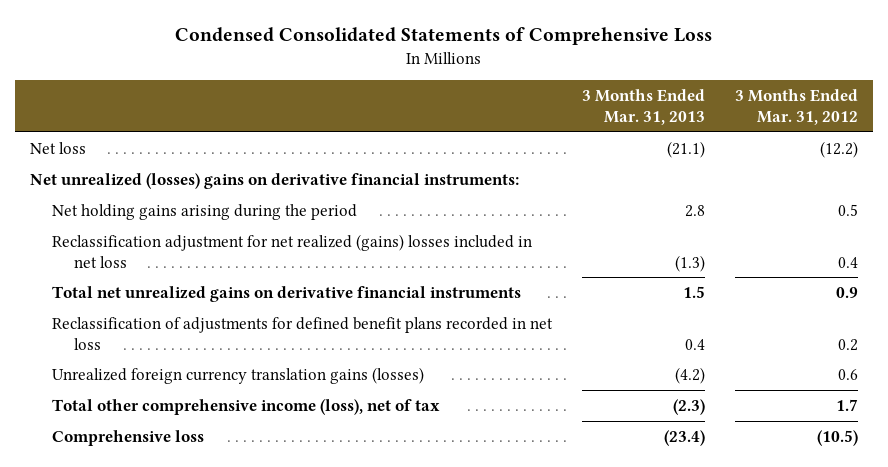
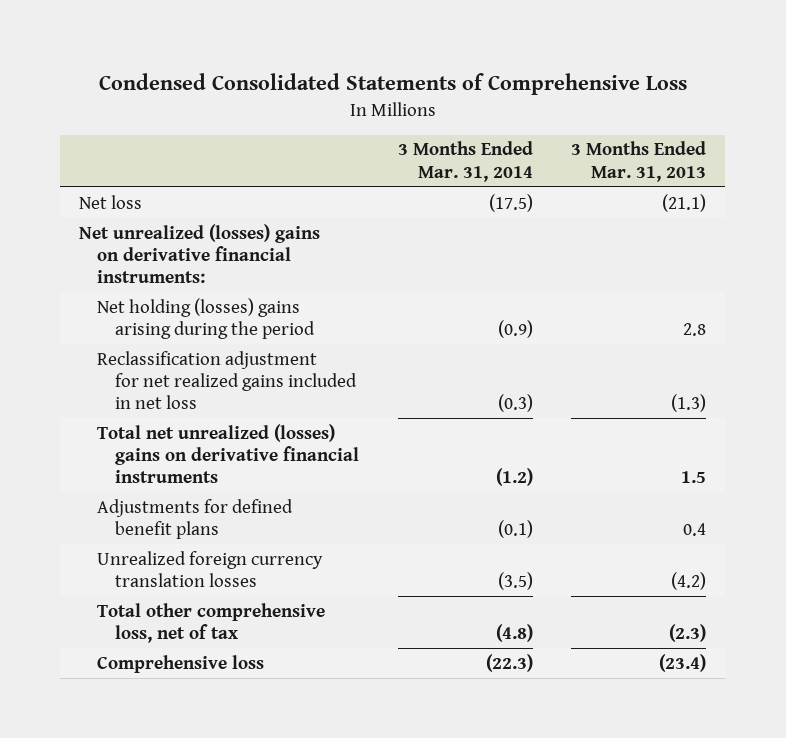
- | 3 Months Ended Mar. 31, 2013 | 3 Months Ended Mar. 31, 2012
+ | 3 Months Ended Mar. 31, 2014 | 3 Months Ended Mar. 31, 2013
- Net holding gains arising during the period | 2.8 | 0.5
- Reclassification adjustment for net realized (gains) losses included in net loss | (1.3) | 0.4
- Total net unrealized gains on derivative financial instruments | 1.5 | 0.9
- Reclassification of adjustments for defined benefit plans recorded in net loss | 0.4 | 0.2
- Unrealized foreign currency translation gains (losses) | (4.2) | 0.6
- Total other comprehensive income (loss), net of tax | (2.3) | 1.7
+ Net holding (losses) gains arising during the period | (0.9) | 2.8
+ Reclassification adjustment for net realized gains included in net loss | (0.3) | (1.3)
+ Total net unrealized (losses) gains on derivative financial instruments | (1.2) | 1.5
+ Adjustments for defined benefit plans | (0.1) | 0.4
+ Unrealized foreign currency translation losses | (3.5) | (4.2)
+ Total other comprehensive loss, net of tax | (4.8) | (2.3)

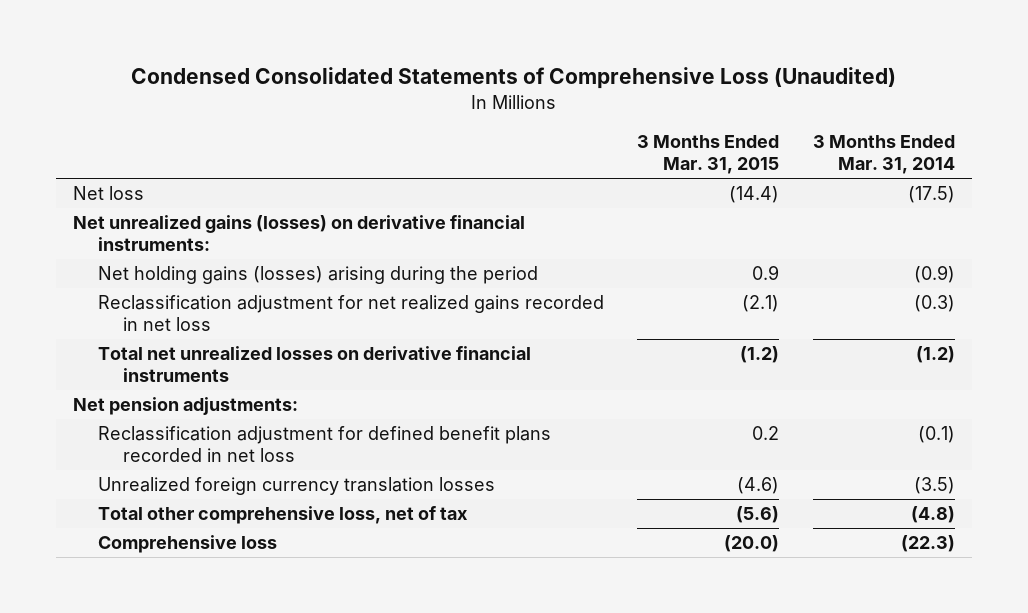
- Condensed Consolidated Statements of Comprehensive Loss
+ Condensed Consolidated Statements of Comprehensive Loss (Unaudited)
- | 3 Months Ended Mar. 31, 2014 | 3 Months Ended Mar. 31, 2013
+ | 3 Months Ended Mar. 31, 2015 | 3 Months Ended Mar. 31, 2014
- Net unrealized (losses) gains on derivative financial instruments:
- Net holding (losses) gains arising during the period | (0.9) | 2.8
- Reclassification adjustment for net realized gains included in net loss | (0.3) | (1.3)
- Total net unrealized (losses) gains on derivative financial instruments | (1.2) | 1.5
- Adjustments for defined benefit plans | (0.1) | 0.4
+ Net unrealized gains (losses) on derivative financial instruments:
+ Net holding gains (losses) arising during the period | 0.9 | (0.9)
+ Reclassification adjustment for net realized gains recorded in net loss | (2.1) | (0.3)
+ Total net unrealized losses on derivative financial instruments | (1.2) | (1.2)
+ Net pension adjustments:
+ Reclassification adjustment for defined benefit plans recorded in net loss | 0.2 | (0.1)

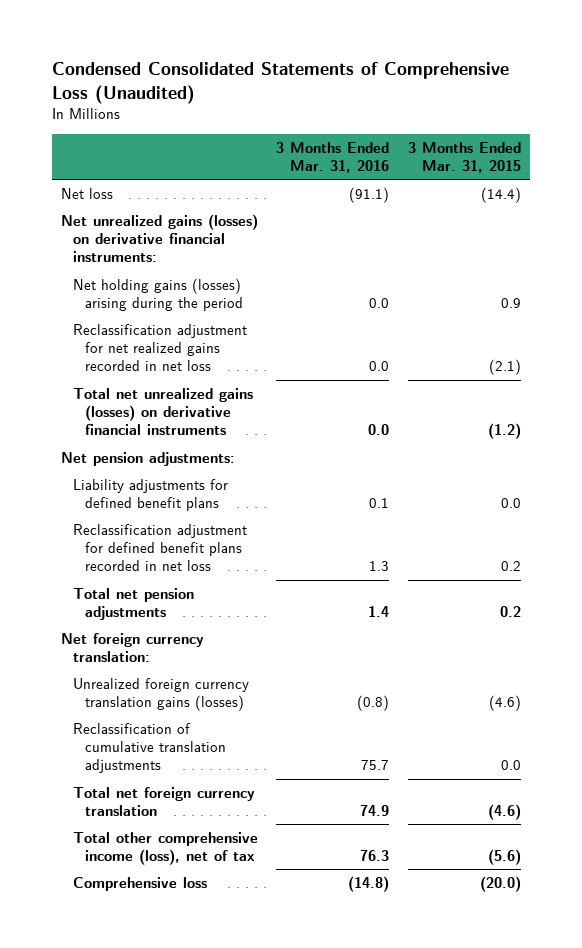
- | 3 Months Ended Mar. 31, 2015 | 3 Months Ended Mar. 31, 2014
+ | 3 Months Ended Mar. 31, 2016 | 3 Months Ended Mar. 31, 2015
- Total net unrealized losses on derivative financial instruments | (1.2) | (1.2)
+ Total net unrealized gains (losses) on derivative financial instruments | 0.0 | (1.2)
+ Liability adjustments for defined benefit plans | 0.1 | 0.0
- Unrealized foreign currency translation losses | (4.6) | (3.5)
- Total other comprehensive loss, net of tax | (5.6) | (4.8)
+ Total net pension adjustments | 1.4 | 0.2
+ Net foreign currency translation:
+ Unrealized foreign currency translation gains (losses) | (0.8) | (4.6)
+ Reclassification of cumulative translation adjustments | 75.7 | 0.0
+ Total net foreign currency translation | 74.9 | (4.6)
+ Total other comprehensive income (loss), net of tax | 76.3 | (5.6)

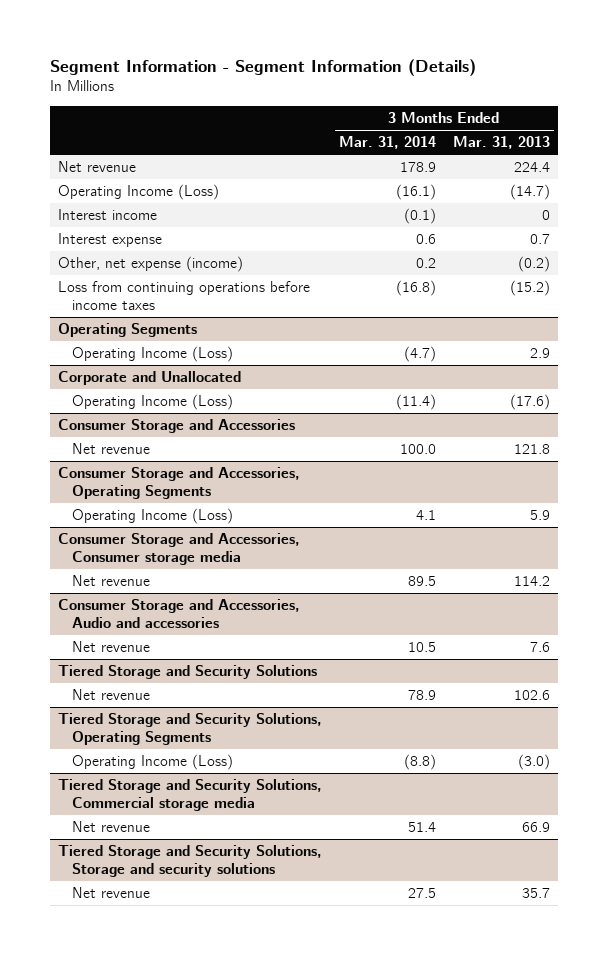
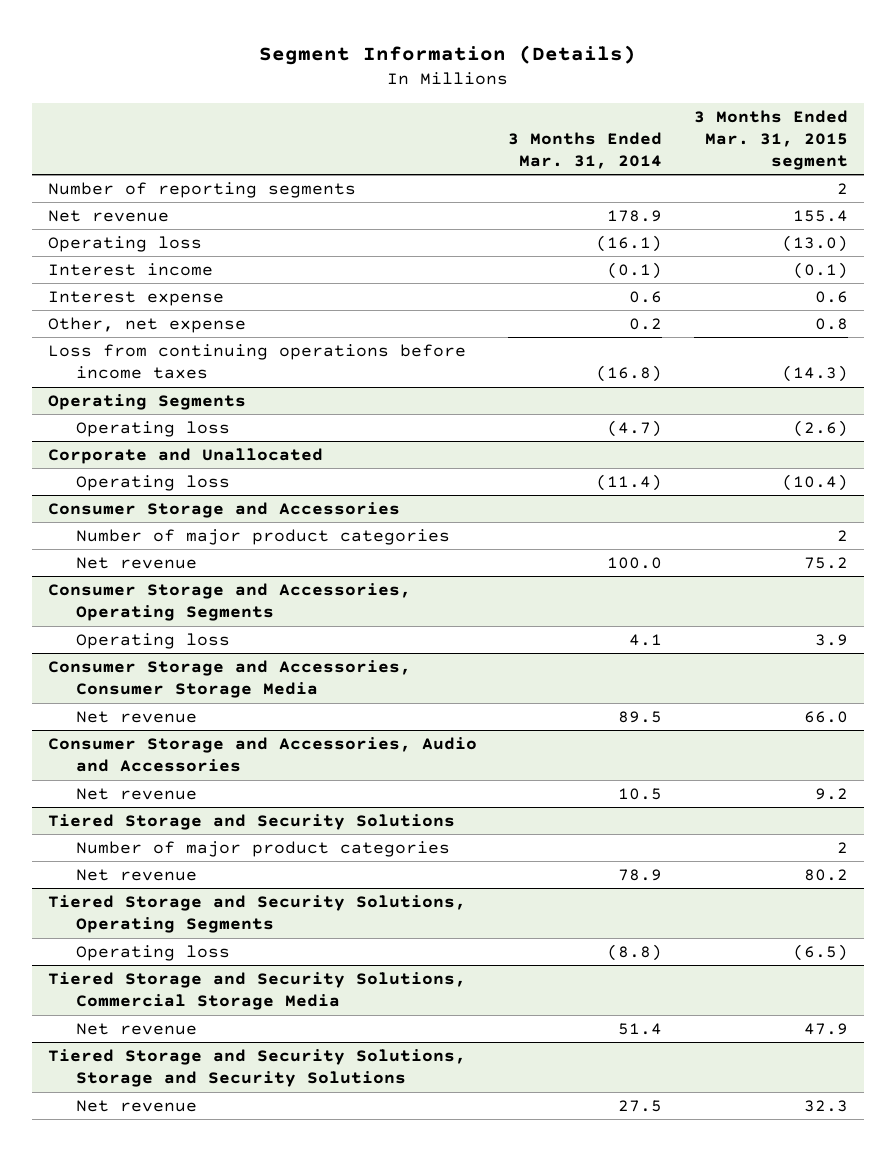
- Segment Information - Segment Information (Details)
+ Segment Information (Details)
- | 3 Months Ended Mar. 31, 2014 | 3 Months Ended Mar. 31, 2013
+ | 3 Months Ended Mar. 31, 2014 | 3 Months Ended Mar. 31, 2015 segment
+ Number of reporting segments | | 2
- Operating Income (Loss) | (16.1) | (14.7)
+ Operating loss | (16.1) | (13.0)
- Other, net expense (income) | 0.2 | (0.2)
+ Other, net expense | 0.2 | 0.8
@ Operating Segments
- Operating Income (Loss) | (4.7) | 2.9
+ Operating loss | (4.7) | (2.6)
@ Corporate and Unallocated
- Operating Income (Loss) | (11.4) | (17.6)
+ Operating loss | (11.4) | (10.4)
@ Consumer Storage and Accessories
+ Number of major product categories | | 2
@ Consumer Storage and Accessories, Operating Segments
- Operating Income (Loss) | 4.1 | 5.9
- Consumer Storage and Accessories, Consumer storage media
@ Consumer Storage and Accessories, Operating Segments
+ Operating loss | 4.1 | 3.9
+ Consumer Storage and Accessories, Consumer Storage Media
- Consumer Storage and Accessories, Audio and accessories
+ Consumer Storage and Accessories, Audio and Accessories
@ Tiered Storage and Security Solutions
+ Number of major product categories | | 2
@ Tiered Storage and Security Solutions, Operating Segments
- Operating Income (Loss) | (8.8) | (3.0)
- Tiered Storage and Security Solutions, Commercial storage media
@ Tiered Storage and Security Solutions, Operating Segments
+ Operating loss | (8.8) | (6.5)
+ Tiered Storage and Security Solutions, Commercial Storage Media
- Tiered Storage and Security Solutions, Storage and security solutions
+ Tiered Storage and Security Solutions, Storage and Security Solutions

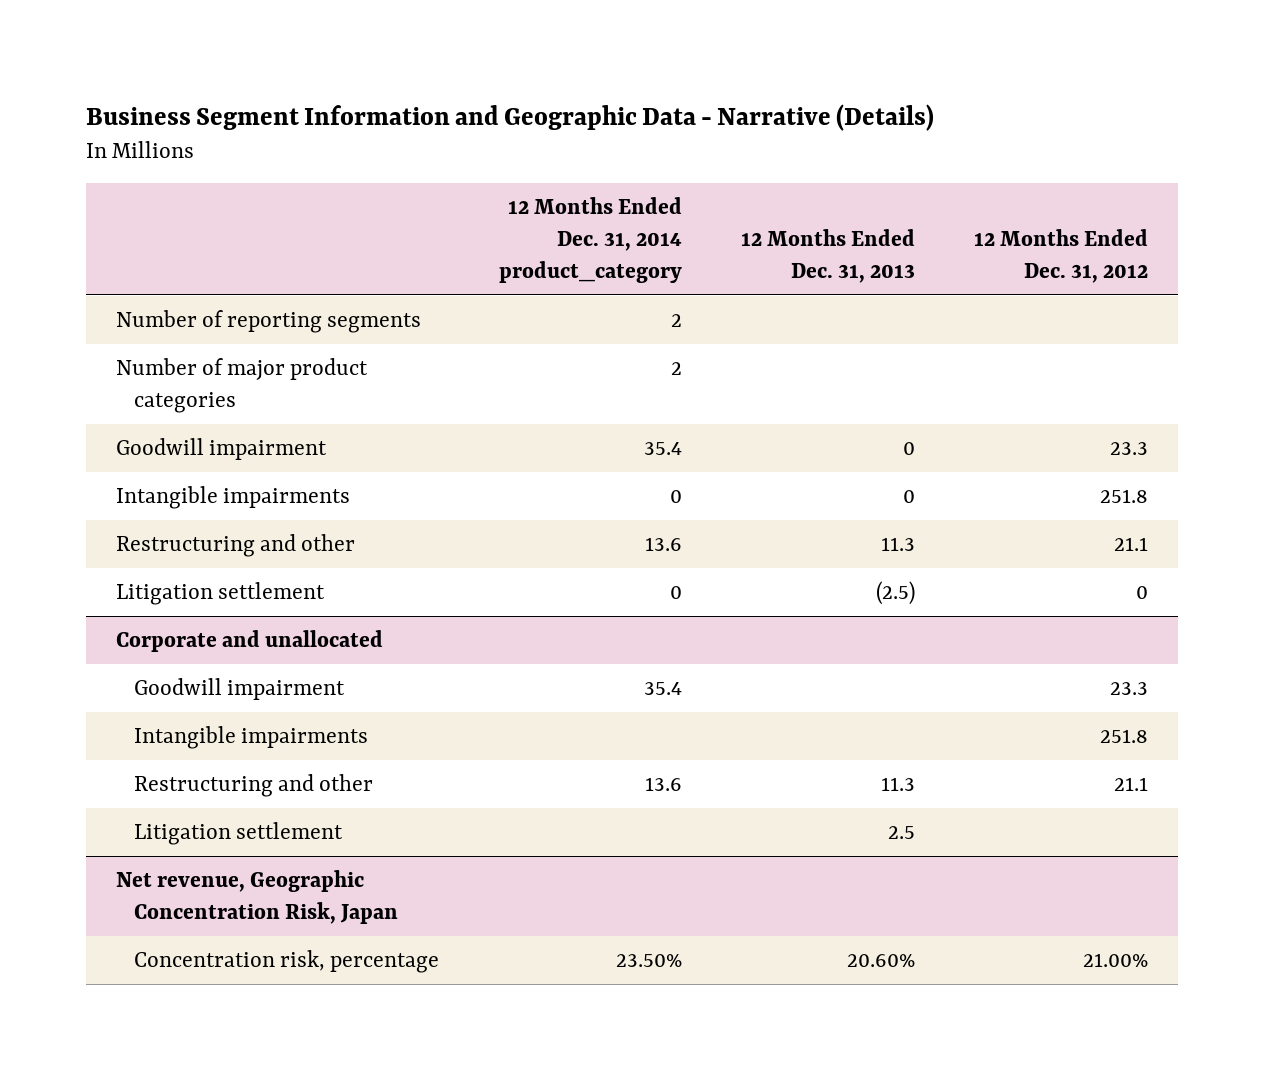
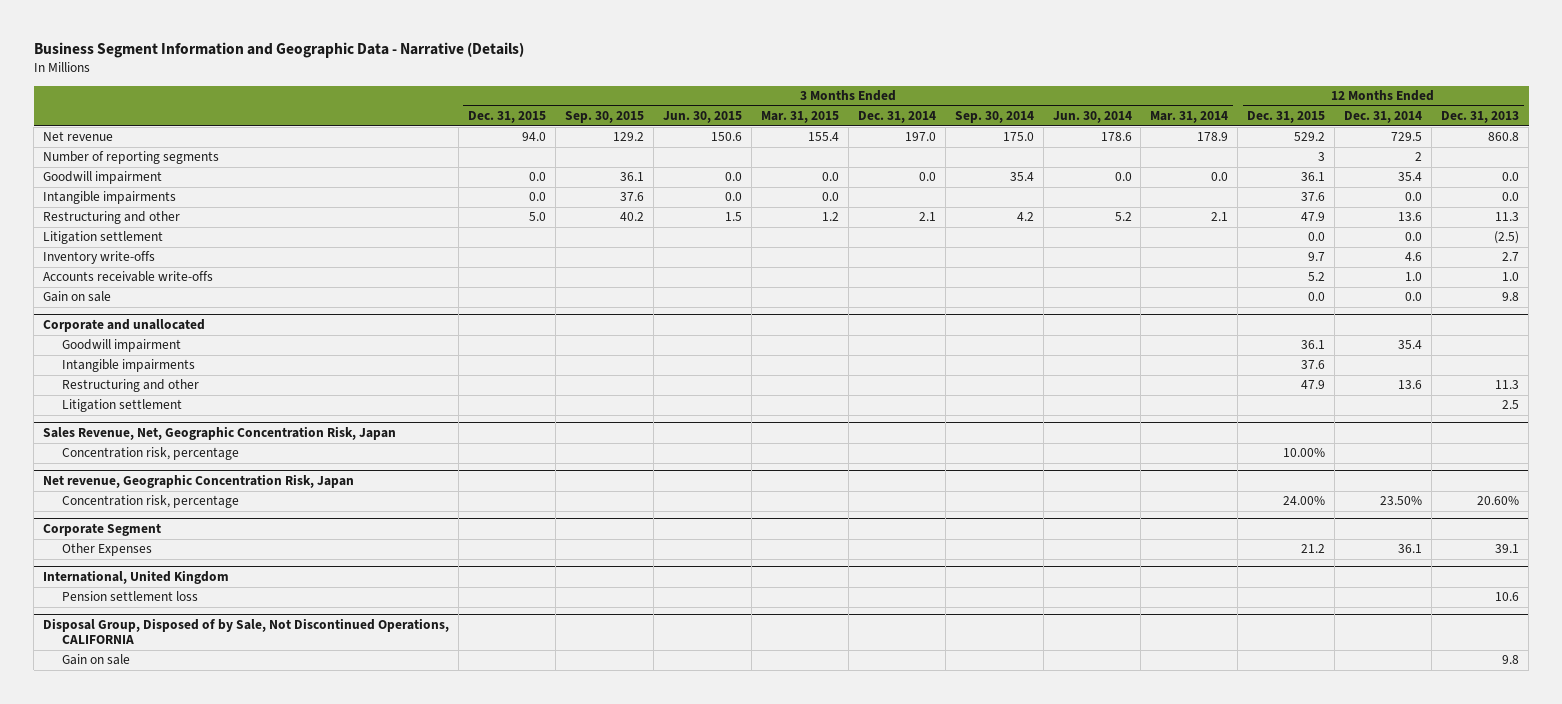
- | 12 Months Ended Dec. 31, 2014 product_category | 12 Months Ended Dec. 31, 2013 | 12 Months Ended Dec. 31, 2012
+ | 3 Months Ended Dec. 31, 2015 | 3 Months Ended Sep. 30, 2015 | 3 Months Ended Jun. 30, 2015 | 3 Months Ended Mar. 31, 2015 | 3 Months Ended Dec. 31, 2014 | 3 Months Ended Sep. 30, 2014 | 3 Months Ended Jun. 30, 2014 | 3 Months Ended Mar. 31, 2014 | 12 Months Ended Dec. 31, 2015 | 12 Months Ended Dec. 31, 2014 | 12 Months Ended Dec. 31, 2013
+ Net revenue | 94.0 | 129.2 | 150.6 | 155.4 | 197.0 | 175.0 | 178.6 | 178.9 | 529.2 | 729.5 | 860.8
- Number of major product categories | 2 | |
- Goodwill impairment | 35.4 | 0 | 23.3
- Intangible impairments | 0 | 0 | 251.8
+ Goodwill impairment | 0.0 | 36.1 | 0.0 | 0.0 | 0.0 | 35.4 | 0.0 | 0.0 | 36.1 | 35.4 | 0.0
+ Intangible impairments | 0.0 | 37.6 | 0.0 | 0.0 | | | | | 37.6 | 0.0 | 0.0
+ Inventory write-offs | | | | | | | | | 9.7 | 4.6 | 2.7
+ Accounts receivable write-offs | | | | | | | | | 5.2 | 1.0 | 1.0
+ Gain on sale | | | | | | | | | 0.0 | 0.0 | 9.8
+ Sales Revenue, Net, Geographic Concentration Risk, Japan
+ Concentration risk, percentage | | | | | | | | | 10.00% | |
+ Corporate Segment
+ Other Expenses | | | | | | | | | 21.2 | 36.1 | 39.1
+ International, United Kingdom
+ Pension settlement loss | | | | | | | | | | | 10.6
+ Disposal Group, Disposed of by Sale, Not Discontinued Operations, CALIFORNIA
+ Gain on sale | | | | | | | | | | | 9.8

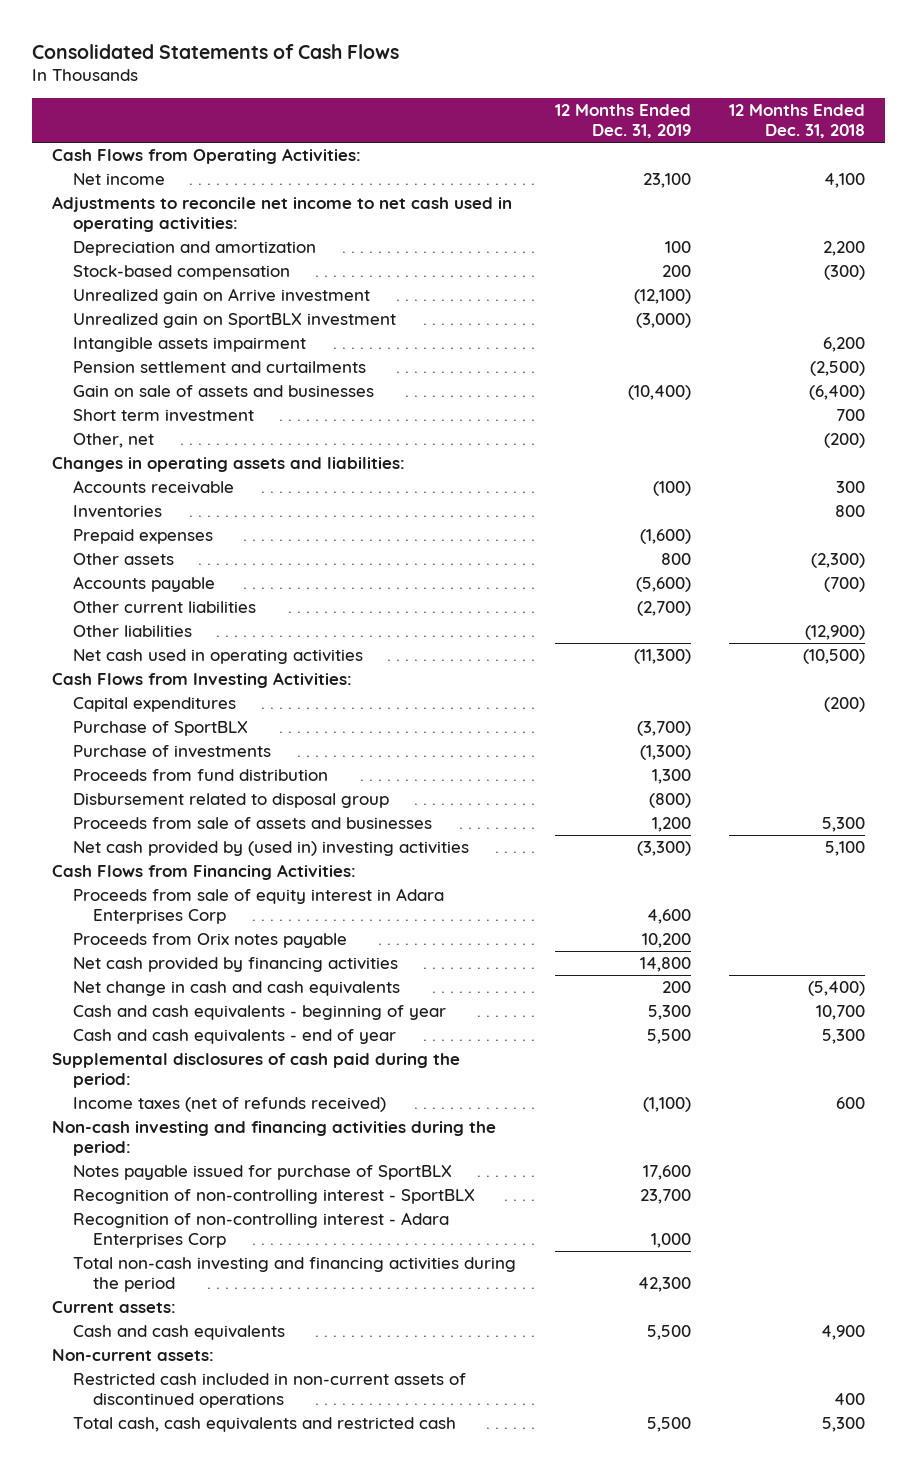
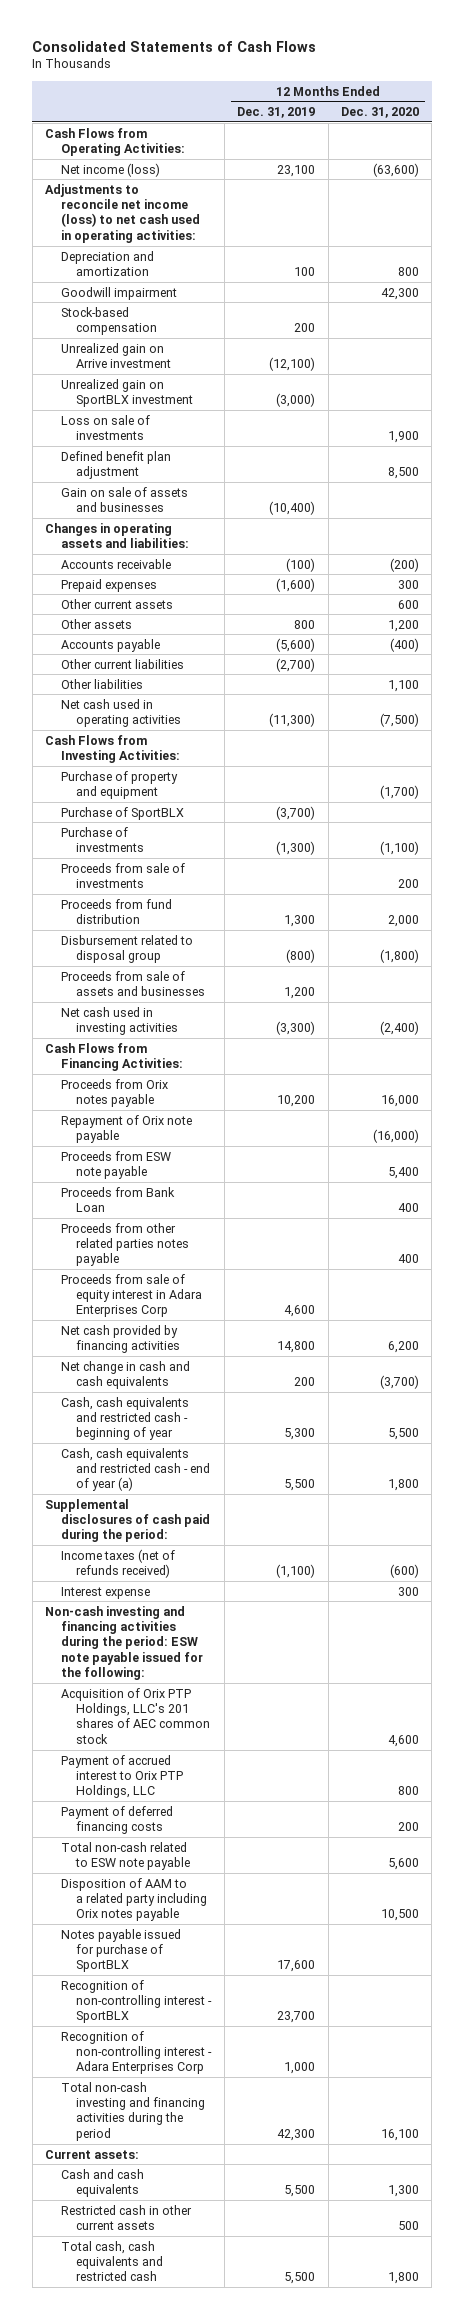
- | 12 Months Ended Dec. 31, 2019 | 12 Months Ended Dec. 31, 2018
+ | 12 Months Ended Dec. 31, 2019 | 12 Months Ended Dec. 31, 2020
- Net income | 23,100 | 4,100
- Adjustments to reconcile net income to net cash used in operating activities:
+ Net income (loss) | 23,100 | (63,600)
+ Adjustments to reconcile net income (loss) to net cash used in operating activities:
+ Goodwill impairment | | 42,300
- Intangible assets impairment | | 6,200
- Pension settlement and curtailments | | (2,500)
+ Loss on sale of investments | | 1,900
+ Defined benefit plan adjustment | | 8,500
- Short term investment | | 700
- Other, net | | (200)
- Inventories | | 800
+ Other current assets | | 600
- Capital expenditures | | (200)
+ Purchase of property and equipment | | (1,700)
+ Proceeds from sale of investments | | 200
- Net cash provided by (used in) investing activities | (3,300) | 5,100
+ Net cash used in investing activities | (3,300) | (2,400)
+ Repayment of Orix note payable | | (16,000)
+ Proceeds from ESW note payable | | 5,400
+ Proceeds from Bank Loan | | 400
+ Proceeds from other related parties notes payable | | 400
moved down: Proceeds from sale of equity interest in Adara Enterprises Corp | 4,600 |
- Cash and cash equivalents - beginning of year | 5,300 | 10,700
- Cash and cash equivalents - end of year | 5,500 | 5,300
+ Cash, cash equivalents and restricted cash - beginning of year | 5,300 | 5,500
+ Cash, cash equivalents and restricted cash - end of year (a) | 5,500 | 1,800
- Non-cash investing and financing activities during the period:
+ Interest expense | | 300
+ Non-cash investing and financing activities during the period: ESW note payable issued for the following:
+ Acquisition of Orix PTP Holdings, LLC's 201 shares of AEC common stock | | 4,600
+ Payment of accrued interest to Orix PTP Holdings, LLC | | 800
+ Payment of deferred financing costs | | 200
+ Total non-cash related to ESW note payable | | 5,600
+ Disposition of AAM to a related party including Orix notes payable | | 10,500
- Non-current assets:
- Restricted cash included in non-current assets of discontinued operations | | 400
+ Restricted cash in other current assets | | 500

